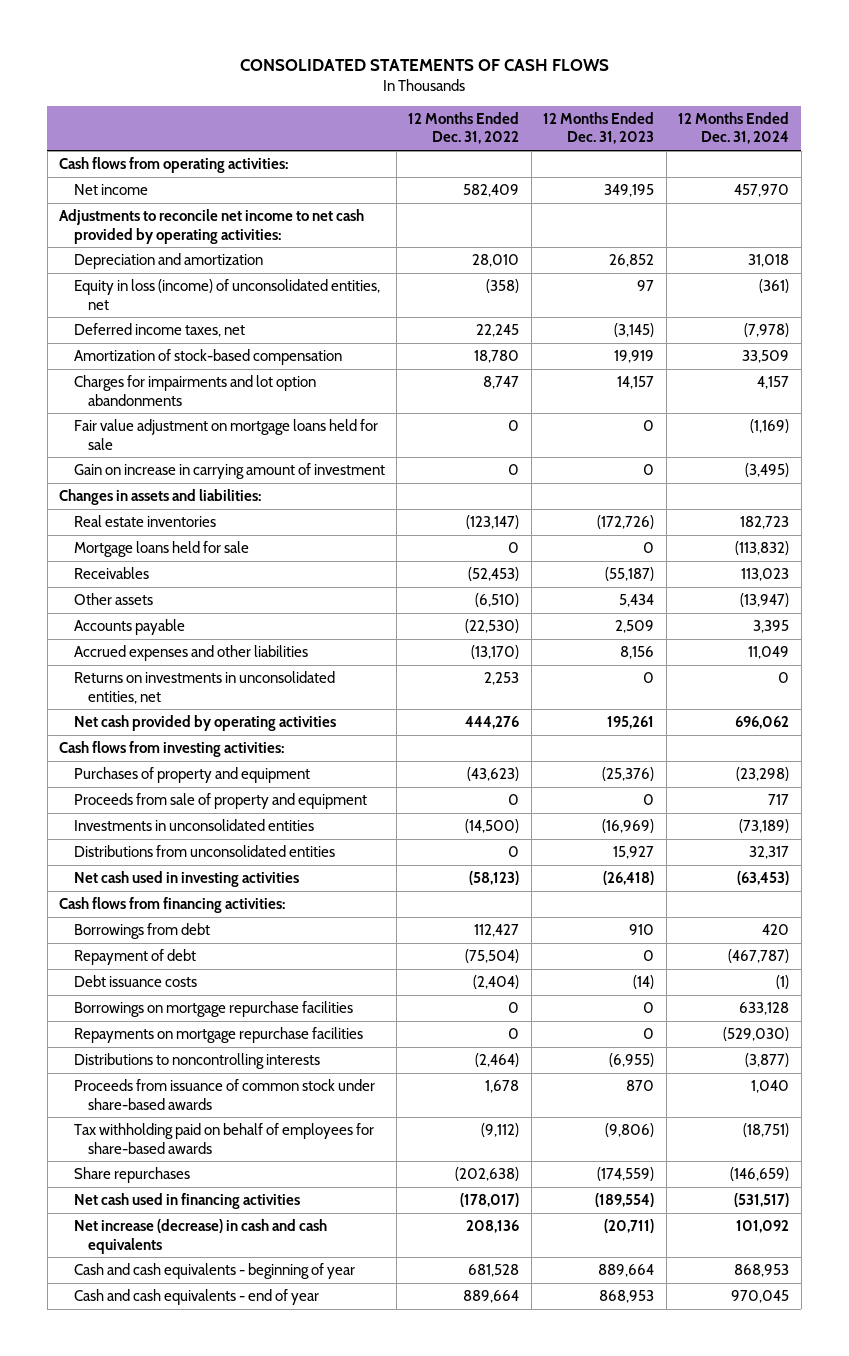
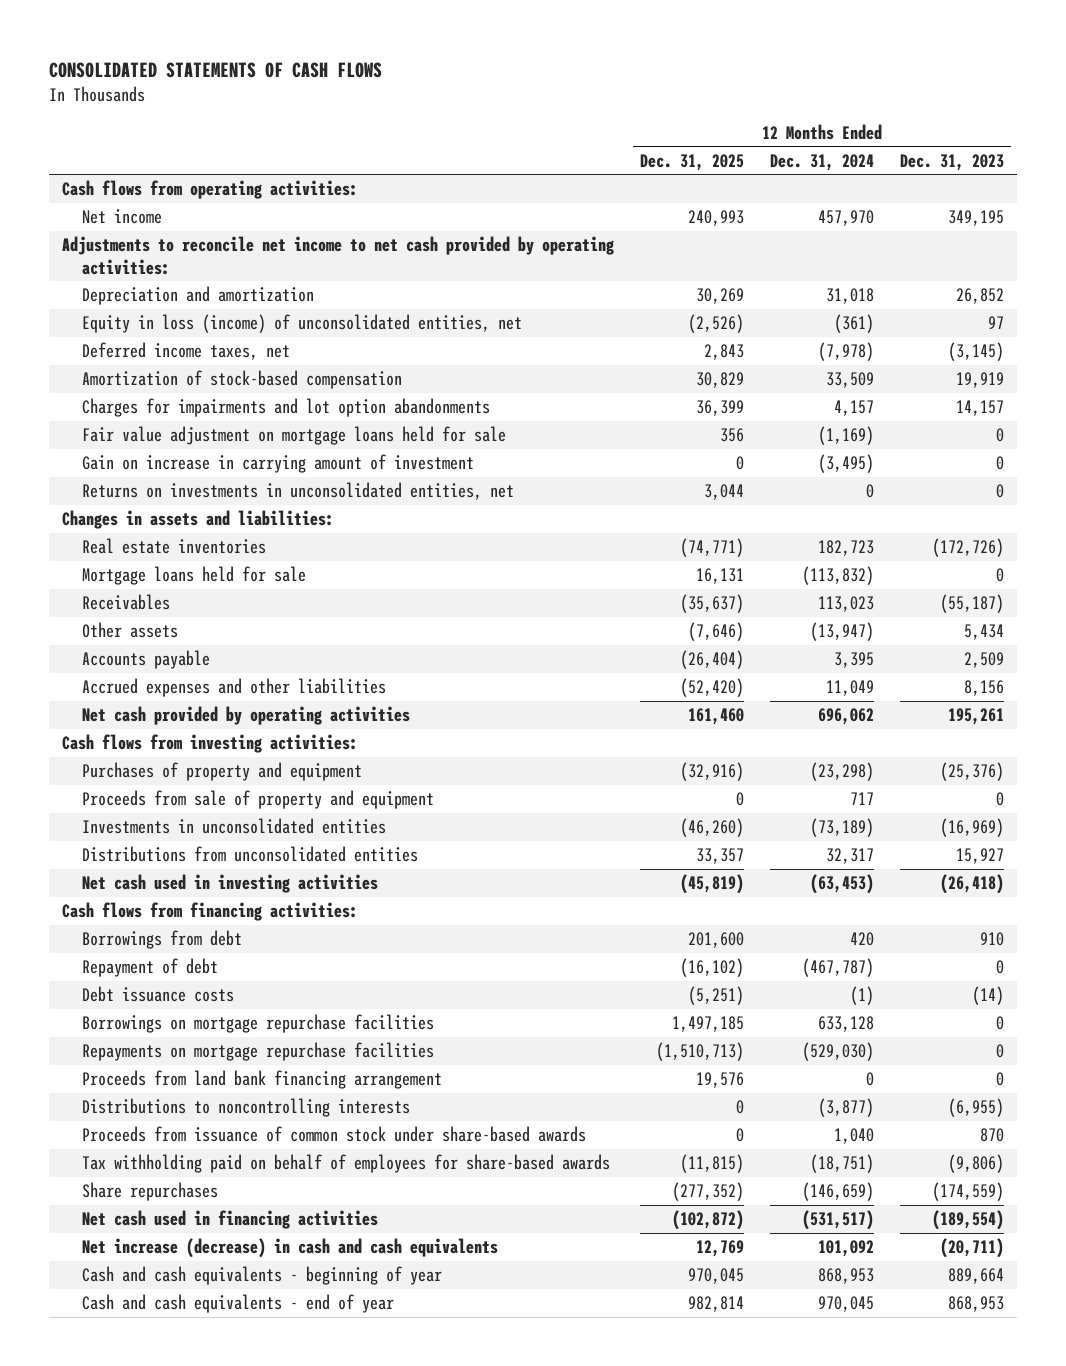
- | 12 Months Ended Dec. 31, 2022 | 12 Months Ended Dec. 31, 2023 | 12 Months Ended Dec. 31, 2024
+ | 12 Months Ended Dec. 31, 2025 | 12 Months Ended Dec. 31, 2024 | 12 Months Ended Dec. 31, 2023
moved up: Returns on investments in unconsolidated entities, net | 3,044 | 0 | 0
+ Proceeds from land bank financing arrangement | 19,576 | 0 | 0

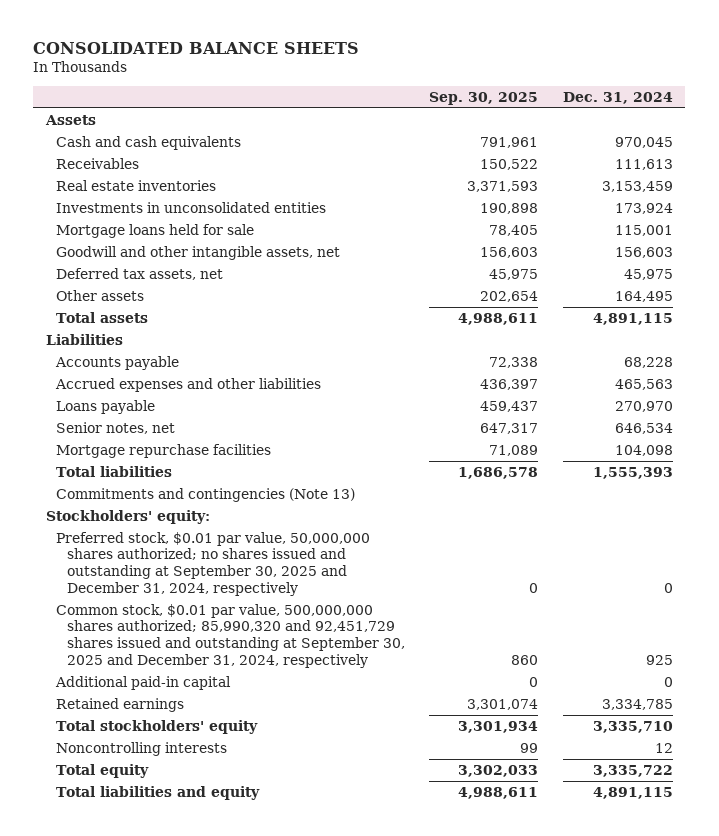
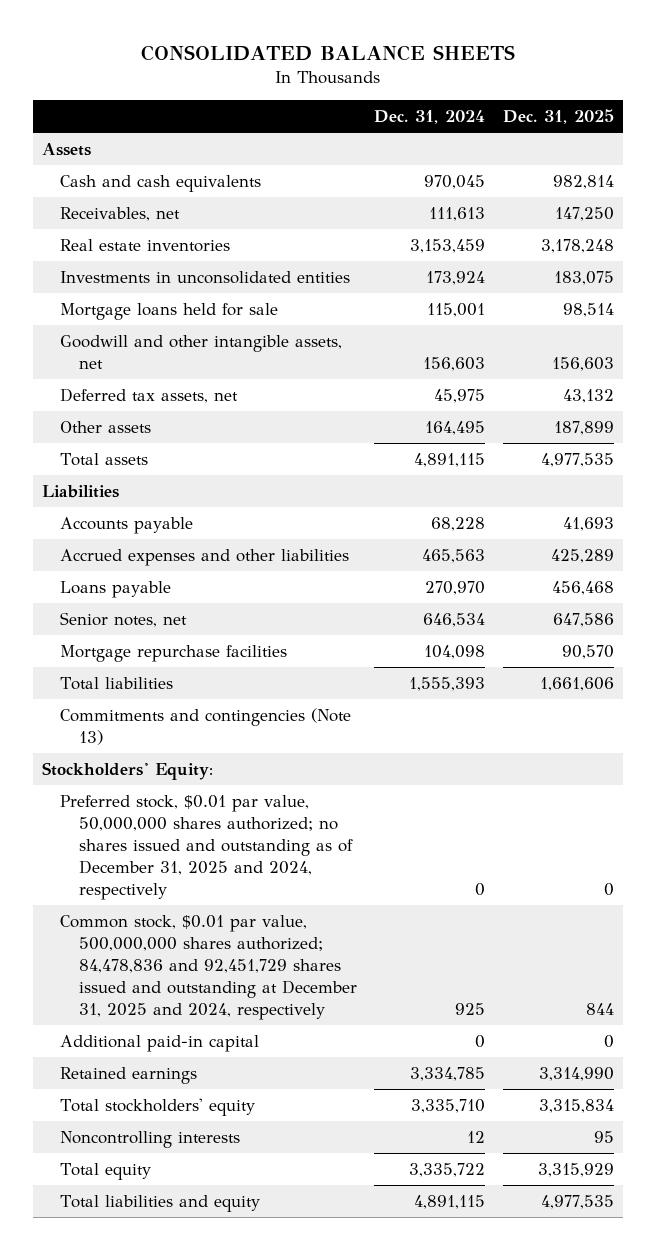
- | Sep. 30, 2025 | Dec. 31, 2024
+ | Dec. 31, 2024 | Dec. 31, 2025
- Receivables | 150,522 | 111,613
+ Receivables, net | 111,613 | 147,250
- Stockholders' equity:
- Preferred stock, $0.01 par value, 50,000,000 shares authorized; no shares issued and outstanding at September 30, 2025 and December 31, 2024, respectively | 0 | 0
- Common stock, $0.01 par value, 500,000,000 shares authorized; 85,990,320 and 92,451,729 shares issued and outstanding at September 30, 2025 and December 31, 2024, respectively | 860 | 925
+ Stockholders' Equity:
+ Preferred stock, $0.01 par value, 50,000,000 shares authorized; no shares issued and outstanding as of December 31, 2025 and 2024, respectively | 0 | 0
+ Common stock, $0.01 par value, 500,000,000 shares authorized; 84,478,836 and 92,451,729 shares issued and outstanding at December 31, 2025 and 2024, respectively | 925 | 844

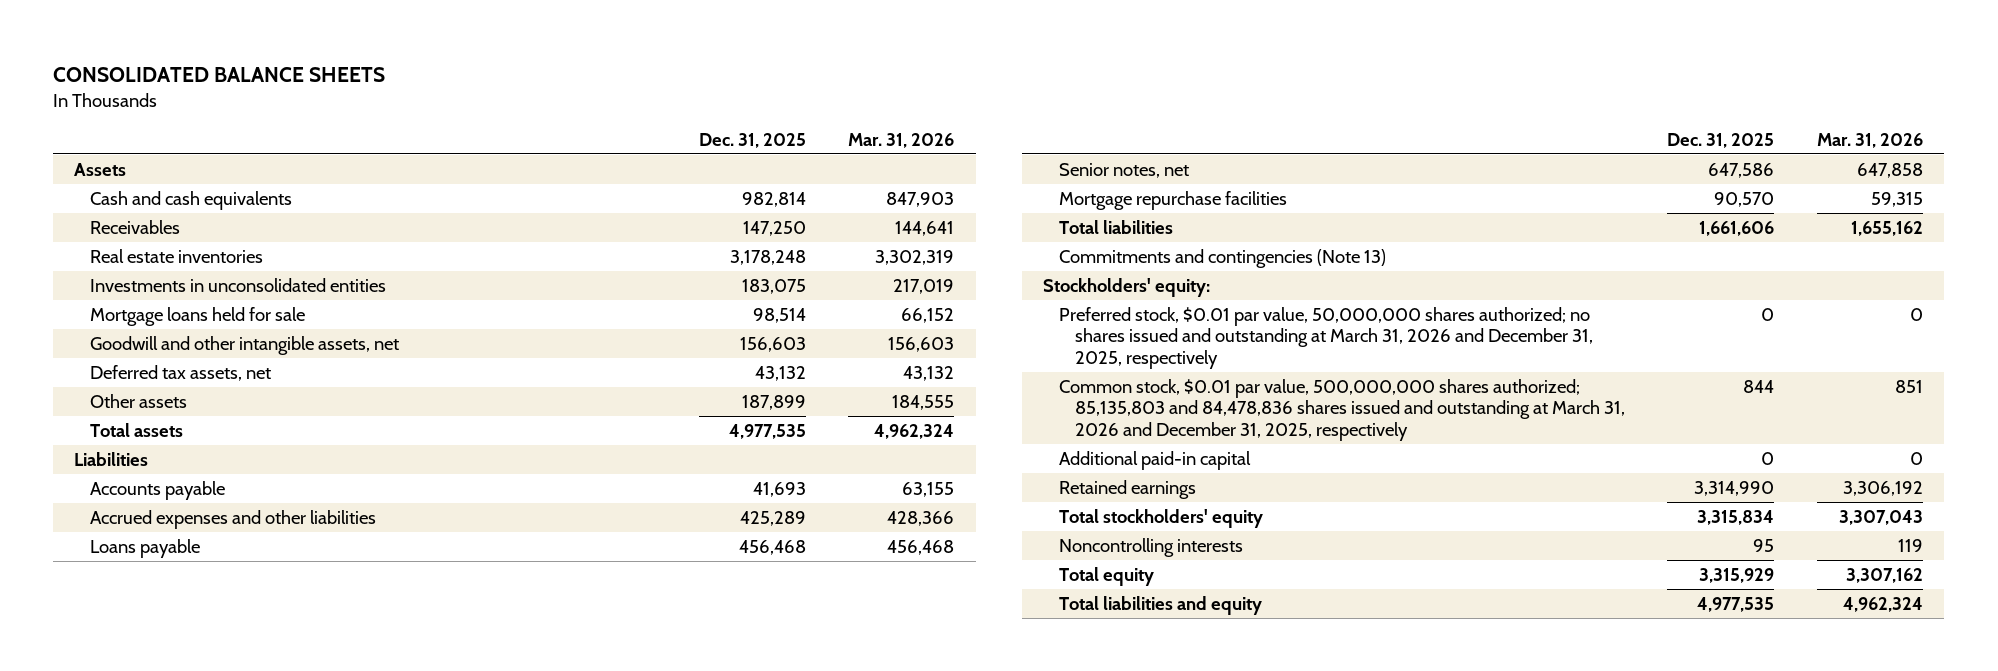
- | Dec. 31, 2024 | Dec. 31, 2025
+ | Dec. 31, 2025 | Mar. 31, 2026
- Receivables, net | 111,613 | 147,250
+ Receivables | 147,250 | 144,641
- Stockholders' Equity:
- Preferred stock, $0.01 par value, 50,000,000 shares authorized; no shares issued and outstanding as of December 31, 2025 and 2024, respectively | 0 | 0
- Common stock, $0.01 par value, 500,000,000 shares authorized; 84,478,836 and 92,451,729 shares issued and outstanding at December 31, 2025 and 2024, respectively | 925 | 844
+ Stockholders' equity:
+ Preferred stock, $0.01 par value, 50,000,000 shares authorized; no shares issued and outstanding at March 31, 2026 and December 31, 2025, respectively | 0 | 0
+ Common stock, $0.01 par value, 500,000,000 shares authorized; 85,135,803 and 84,478,836 shares issued and outstanding at March 31, 2026 and December 31, 2025, respectively | 844 | 851

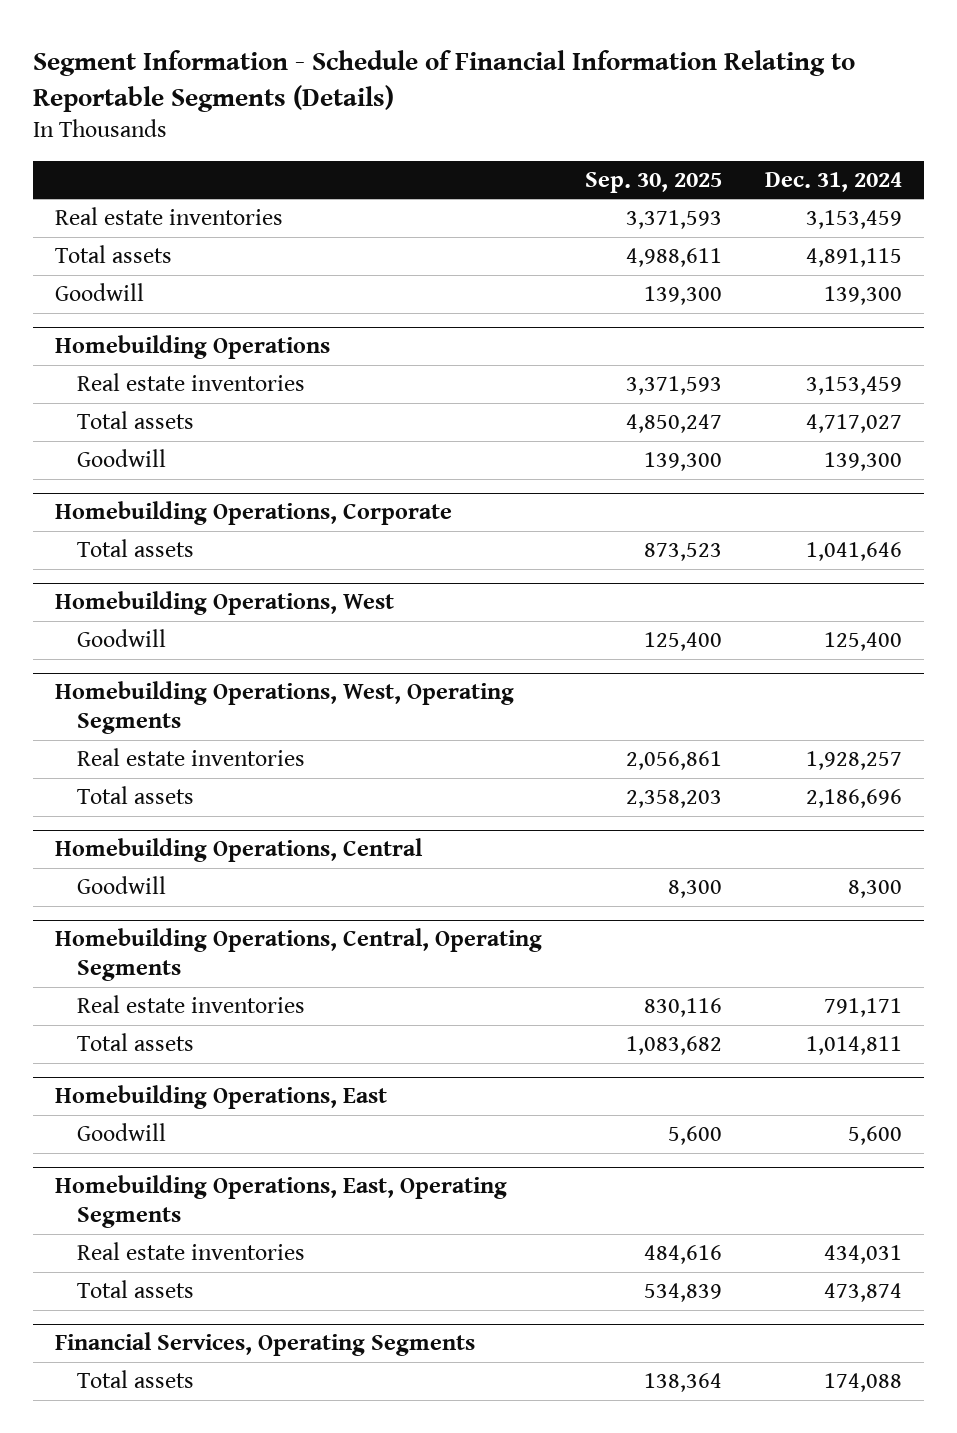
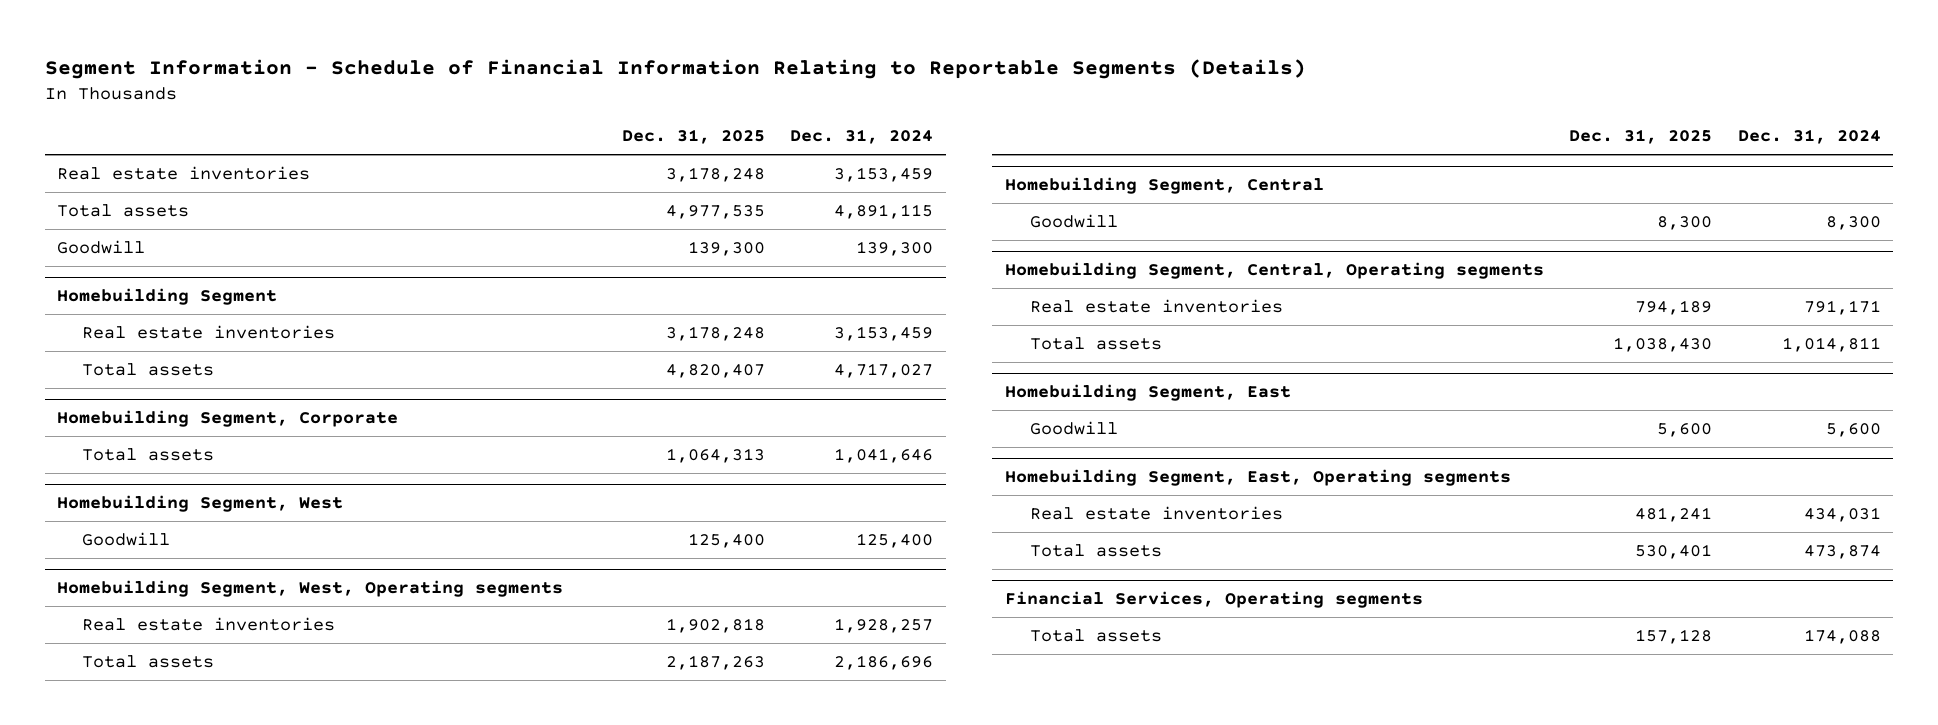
- | Sep. 30, 2025 | Dec. 31, 2024
+ | Dec. 31, 2025 | Dec. 31, 2024
- Homebuilding Operations
+ Homebuilding Segment
- Goodwill | 139,300 | 139,300
- Homebuilding Operations, Corporate
+ Homebuilding Segment, Corporate
- Homebuilding Operations, West
+ Homebuilding Segment, West
- Homebuilding Operations, West, Operating Segments
+ Homebuilding Segment, West, Operating segments
- Homebuilding Operations, Central
+ Homebuilding Segment, Central
- Homebuilding Operations, Central, Operating Segments
+ Homebuilding Segment, Central, Operating segments
- Homebuilding Operations, East
+ Homebuilding Segment, East
- Homebuilding Operations, East, Operating Segments
+ Homebuilding Segment, East, Operating segments
- Financial Services, Operating Segments
+ Financial Services, Operating segments

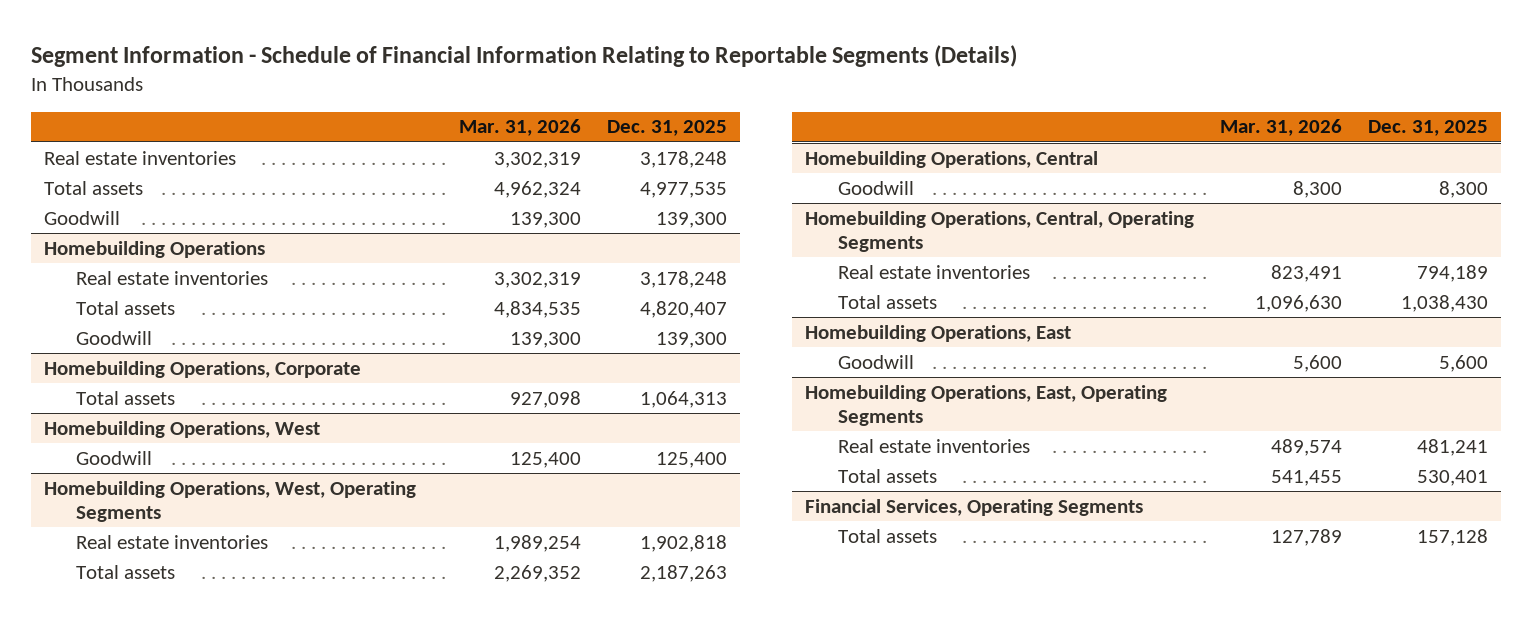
- | Dec. 31, 2025 | Dec. 31, 2024
+ | Mar. 31, 2026 | Dec. 31, 2025
- Homebuilding Segment
+ Homebuilding Operations
- Homebuilding Segment, Corporate
+ Goodwill | 139,300 | 139,300
+ Homebuilding Operations, Corporate
- Homebuilding Segment, West
+ Homebuilding Operations, West
- Homebuilding Segment, West, Operating segments
+ Homebuilding Operations, West, Operating Segments
- Homebuilding Segment, Central
+ Homebuilding Operations, Central
- Homebuilding Segment, Central, Operating segments
+ Homebuilding Operations, Central, Operating Segments
- Homebuilding Segment, East
+ Homebuilding Operations, East
- Homebuilding Segment, East, Operating segments
+ Homebuilding Operations, East, Operating Segments
- Financial Services, Operating segments
+ Financial Services, Operating Segments

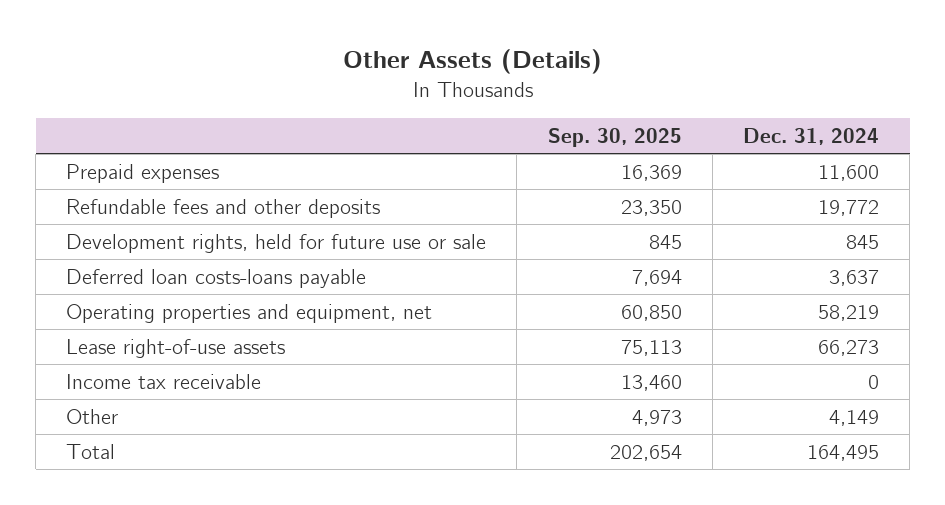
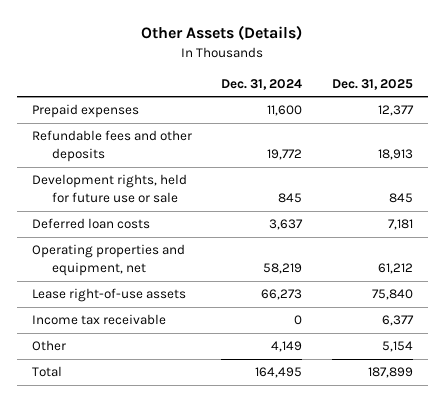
- | Sep. 30, 2025 | Dec. 31, 2024
+ | Dec. 31, 2024 | Dec. 31, 2025
- Deferred loan costs-loans payable | 7,694 | 3,637
+ Deferred loan costs | 3,637 | 7,181

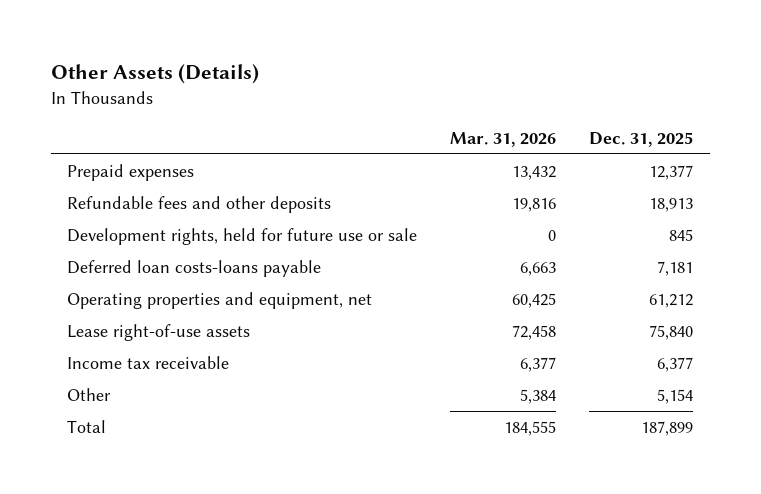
- | Dec. 31, 2024 | Dec. 31, 2025
+ | Mar. 31, 2026 | Dec. 31, 2025
- Deferred loan costs | 3,637 | 7,181
+ Deferred loan costs-loans payable | 6,663 | 7,181

